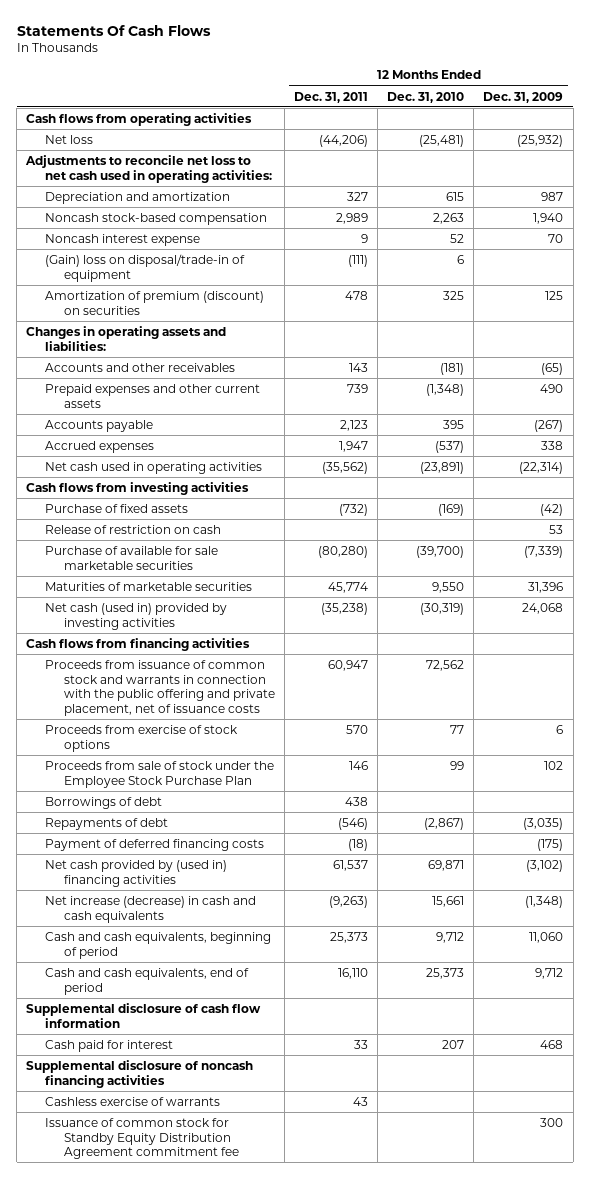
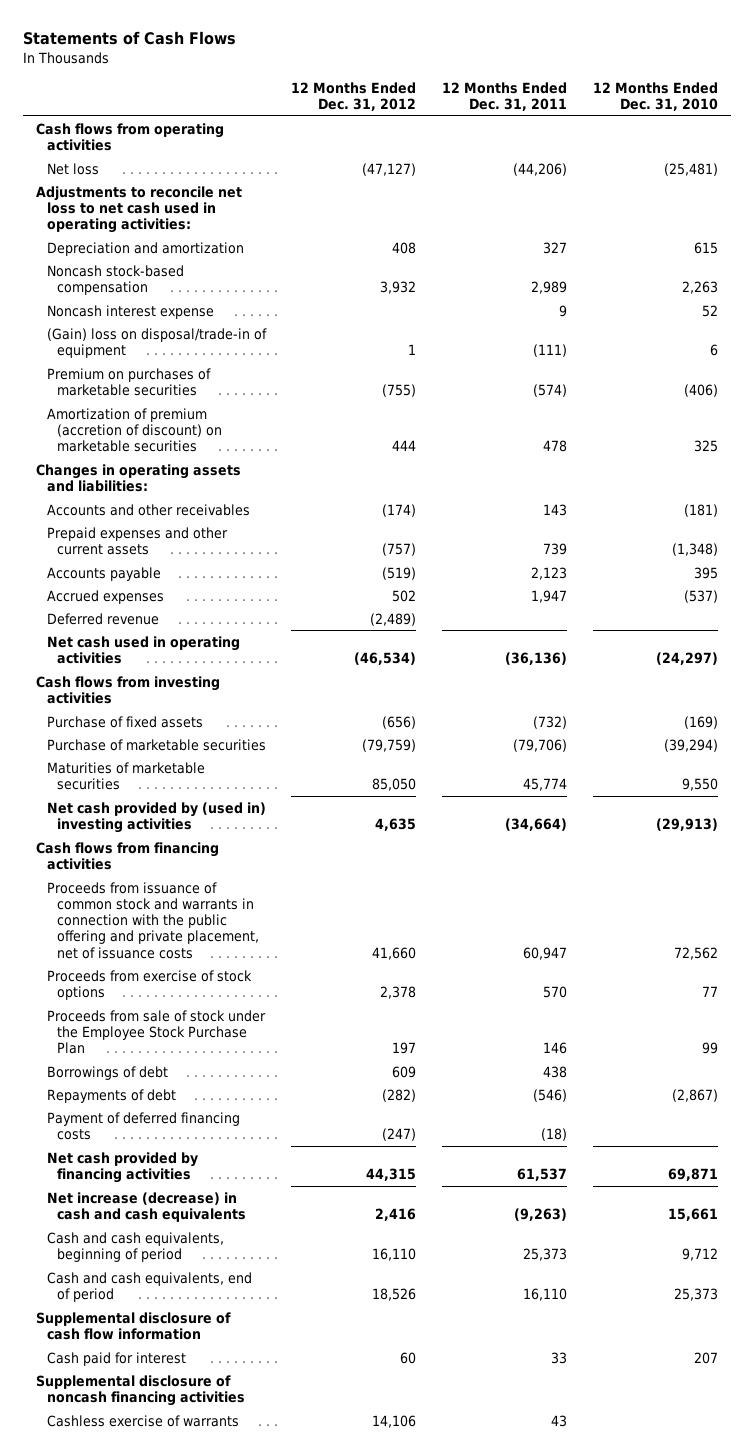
- Statements Of Cash Flows
+ Statements of Cash Flows
- | 12 Months Ended Dec. 31, 2011 | 12 Months Ended Dec. 31, 2010 | 12 Months Ended Dec. 31, 2009
+ | 12 Months Ended Dec. 31, 2012 | 12 Months Ended Dec. 31, 2011 | 12 Months Ended Dec. 31, 2010
- Amortization of premium (discount) on securities | 478 | 325 | 125
+ Premium on purchases of marketable securities | (755) | (574) | (406)
+ Amortization of premium (accretion of discount) on marketable securities | 444 | 478 | 325
- Net cash used in operating activities | (35,562) | (23,891) | (22,314)
+ Deferred revenue | (2,489) | |
+ Net cash used in operating activities | (46,534) | (36,136) | (24,297)
- Release of restriction on cash | | | 53
- Purchase of available for sale marketable securities | (80,280) | (39,700) | (7,339)
+ Purchase of marketable securities | (79,759) | (79,706) | (39,294)
- Net cash (used in) provided by investing activities | (35,238) | (30,319) | 24,068
+ Net cash provided by (used in) investing activities | 4,635 | (34,664) | (29,913)
- Net cash provided by (used in) financing activities | 61,537 | 69,871 | (3,102)
+ Net cash provided by financing activities | 44,315 | 61,537 | 69,871
- Issuance of common stock for Standby Equity Distribution Agreement commitment fee | | | 300

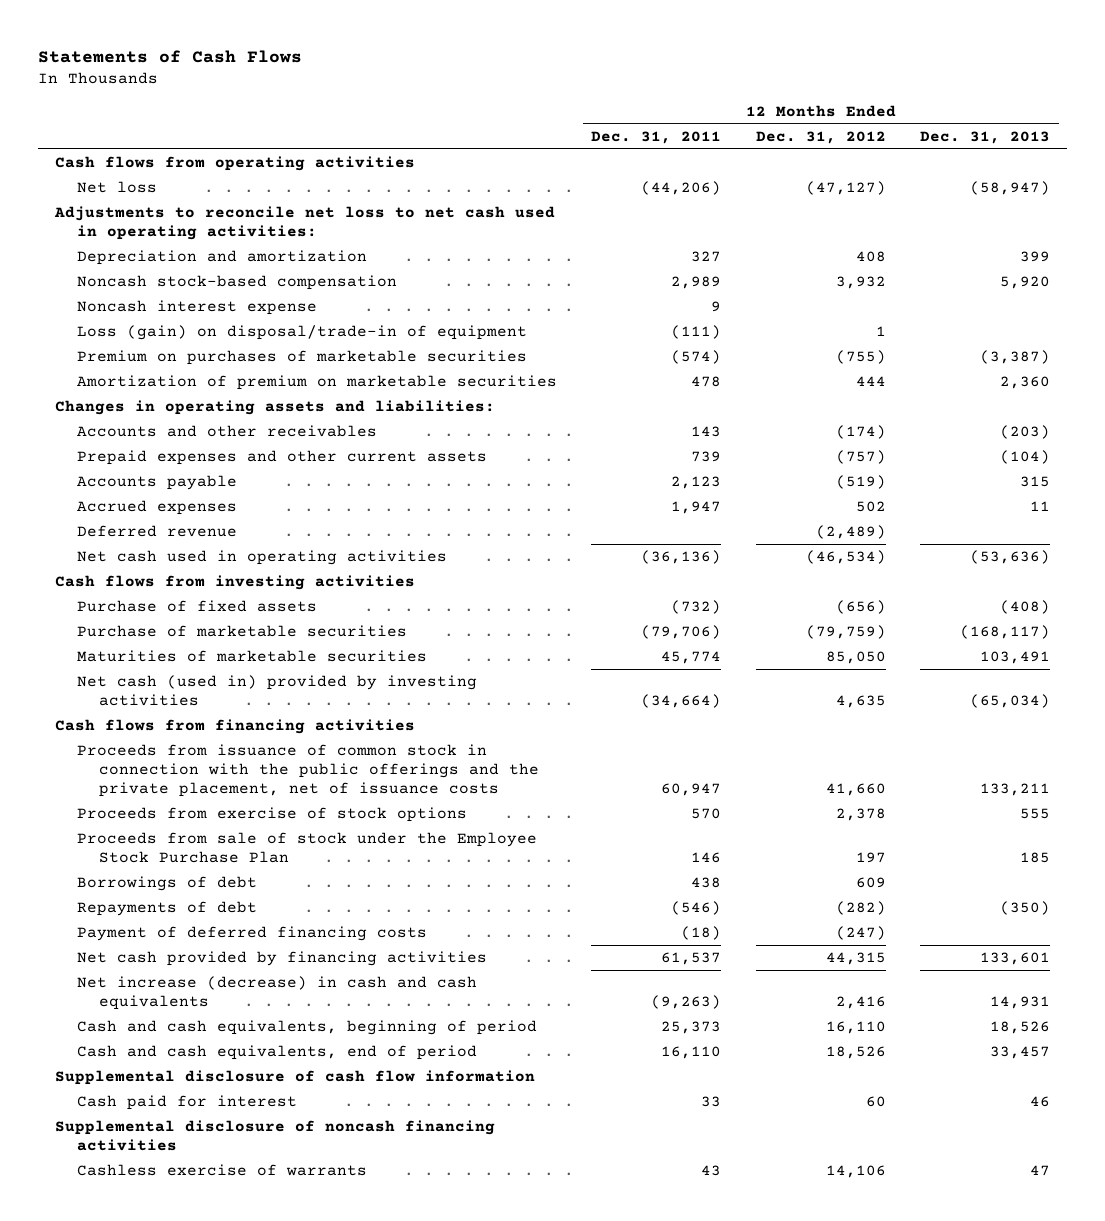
- | 12 Months Ended Dec. 31, 2012 | 12 Months Ended Dec. 31, 2011 | 12 Months Ended Dec. 31, 2010
+ | 12 Months Ended Dec. 31, 2011 | 12 Months Ended Dec. 31, 2012 | 12 Months Ended Dec. 31, 2013
- (Gain) loss on disposal/trade-in of equipment | 1 | (111) | 6
+ Loss (gain) on disposal/trade-in of equipment | (111) | 1 |
- Amortization of premium (accretion of discount) on marketable securities | 444 | 478 | 325
+ Amortization of premium on marketable securities | 478 | 444 | 2,360
- Net cash provided by (used in) investing activities | 4,635 | (34,664) | (29,913)
+ Net cash (used in) provided by investing activities | (34,664) | 4,635 | (65,034)
- Proceeds from issuance of common stock and warrants in connection with the public offering and private placement, net of issuance costs | 41,660 | 60,947 | 72,562
+ Proceeds from issuance of common stock in connection with the public offerings and the private placement, net of issuance costs | 60,947 | 41,660 | 133,211

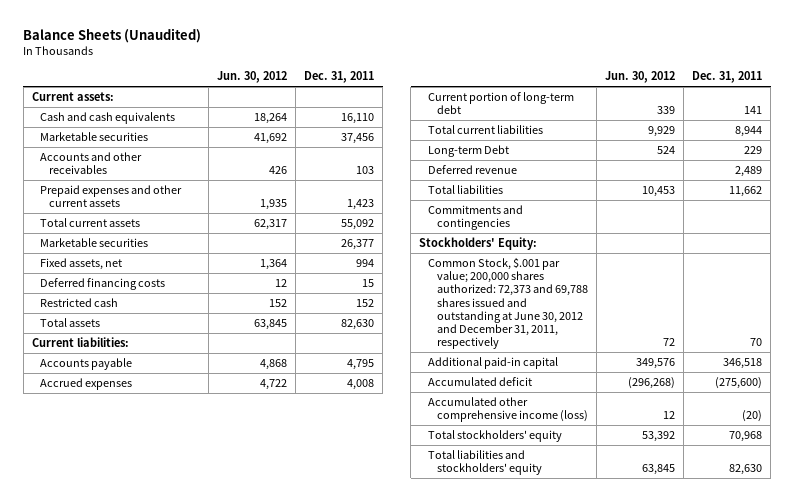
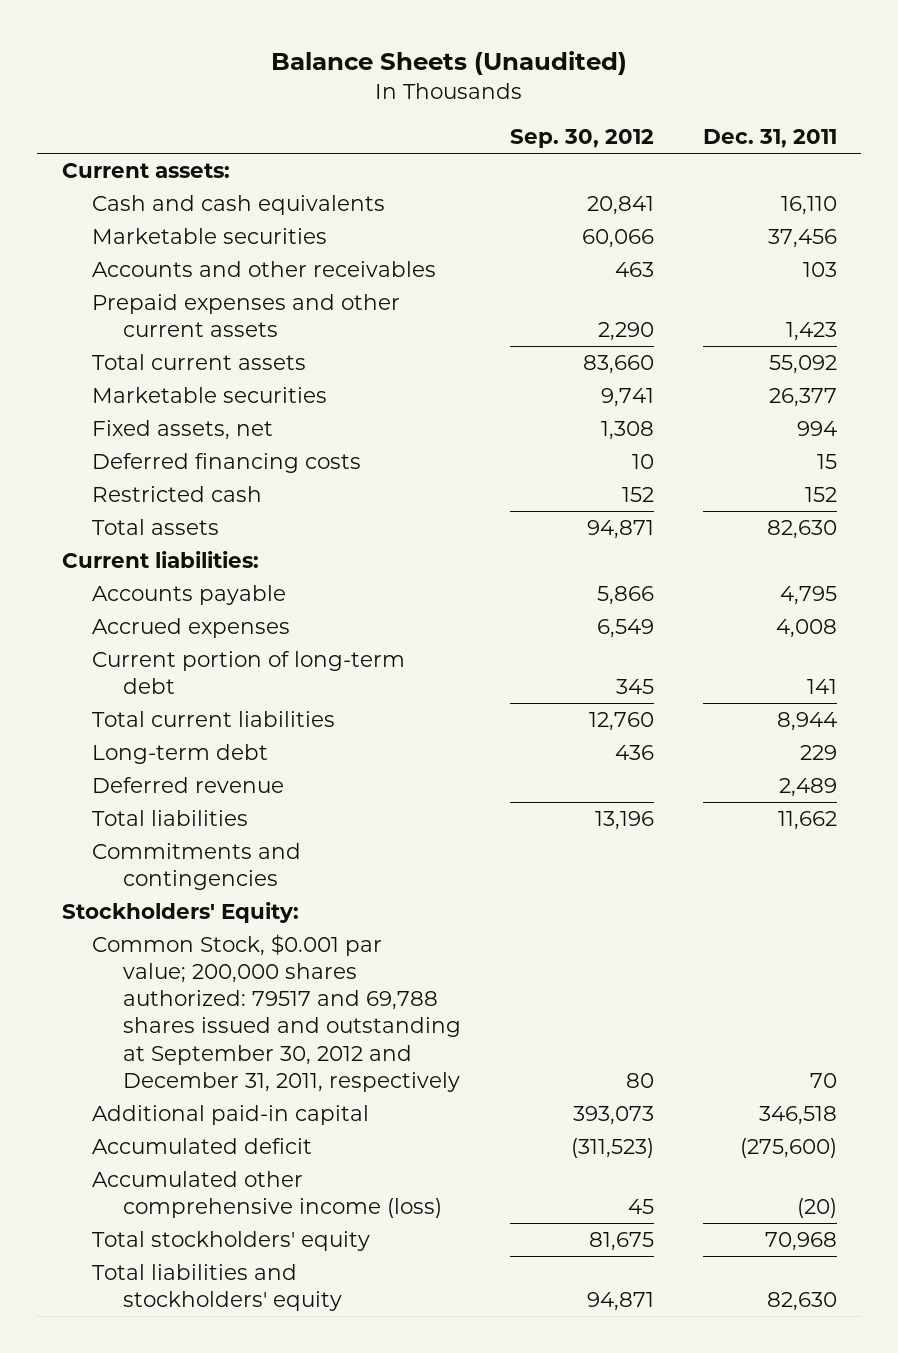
- | Jun. 30, 2012 | Dec. 31, 2011
+ | Sep. 30, 2012 | Dec. 31, 2011
- Long-term Debt | 524 | 229
+ Long-term debt | 436 | 229
- Common Stock, $.001 par value; 200,000 shares authorized: 72,373 and 69,788 shares issued and outstanding at June 30, 2012 and December 31, 2011, respectively | 72 | 70
+ Common Stock, $0.001 par value; 200,000 shares authorized: 79517 and 69,788 shares issued and outstanding at September 30, 2012 and December 31, 2011, respectively | 80 | 70

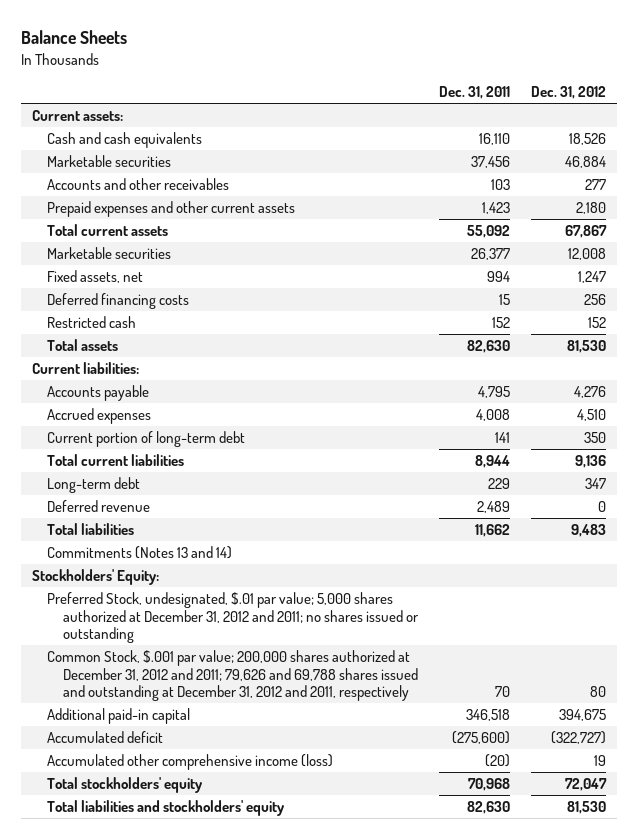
- Balance Sheets (Unaudited)
+ Balance Sheets
- | Sep. 30, 2012 | Dec. 31, 2011
+ | Dec. 31, 2011 | Dec. 31, 2012
- Commitments and contingencies
+ Commitments (Notes 13 and 14)
- Common Stock, $0.001 par value; 200,000 shares authorized: 79517 and 69,788 shares issued and outstanding at September 30, 2012 and December 31, 2011, respectively | 80 | 70
+ Preferred Stock, undesignated, $.01 par value; 5,000 shares authorized at December 31, 2012 and 2011; no shares issued or outstanding
+ Common Stock, $.001 par value; 200,000 shares authorized at December 31, 2012 and 2011; 79,626 and 69,788 shares issued and outstanding at December 31, 2012 and 2011, respectively | 70 | 80

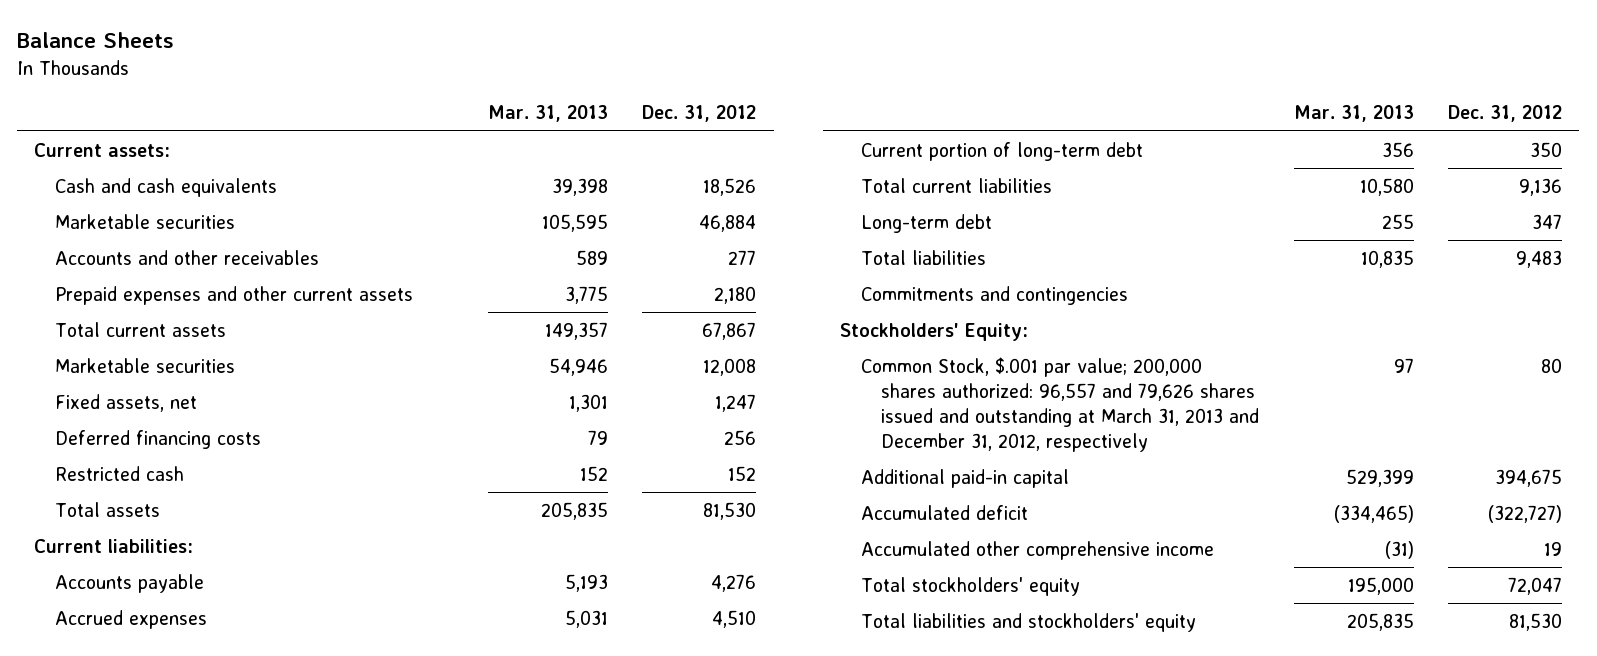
- | Dec. 31, 2011 | Dec. 31, 2012
+ | Mar. 31, 2013 | Dec. 31, 2012
- Deferred revenue | 2,489 | 0
- Commitments (Notes 13 and 14)
+ Commitments and contingencies
- Preferred Stock, undesignated, $.01 par value; 5,000 shares authorized at December 31, 2012 and 2011; no shares issued or outstanding
- Common Stock, $.001 par value; 200,000 shares authorized at December 31, 2012 and 2011; 79,626 and 69,788 shares issued and outstanding at December 31, 2012 and 2011, respectively | 70 | 80
+ Common Stock, $.001 par value; 200,000 shares authorized: 96,557 and 79,626 shares issued and outstanding at March 31, 2013 and December 31, 2012, respectively | 97 | 80
- Accumulated other comprehensive income (loss) | (20) | 19
+ Accumulated other comprehensive income | (31) | 19

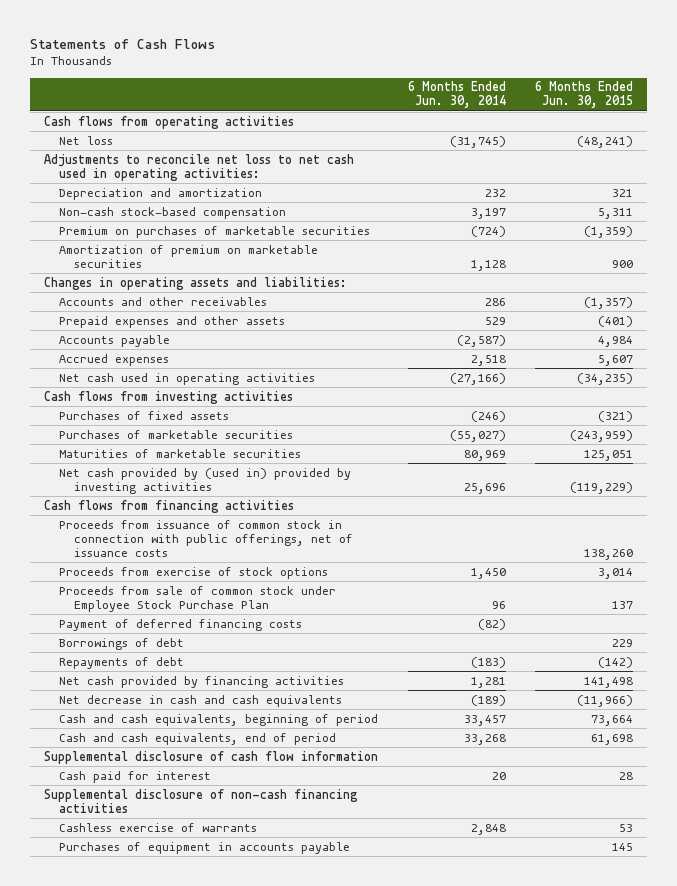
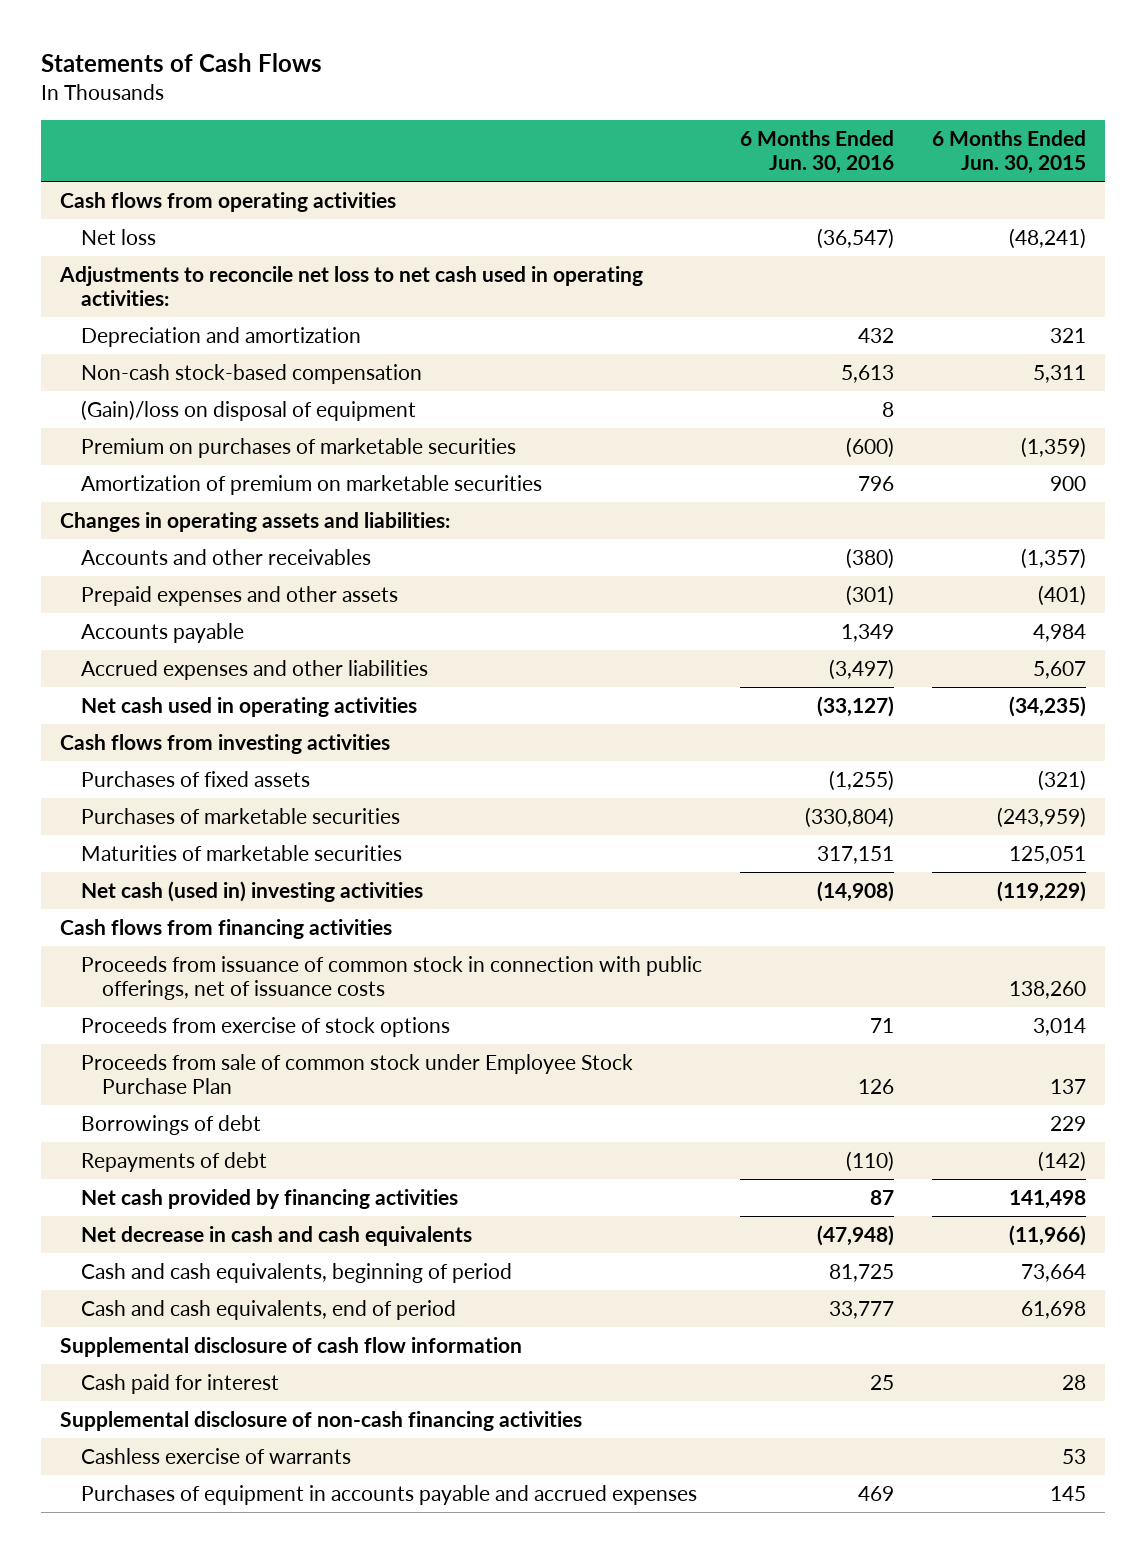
- | 6 Months Ended Jun. 30, 2014 | 6 Months Ended Jun. 30, 2015
+ | 6 Months Ended Jun. 30, 2016 | 6 Months Ended Jun. 30, 2015
+ (Gain)/loss on disposal of equipment | 8 |
- Accrued expenses | 2,518 | 5,607
+ Accrued expenses and other liabilities | (3,497) | 5,607
- Net cash provided by (used in) provided by investing activities | 25,696 | (119,229)
+ Net cash (used in) investing activities | (14,908) | (119,229)
- Payment of deferred financing costs | (82) |
- Purchases of equipment in accounts payable | | 145
+ Purchases of equipment in accounts payable and accrued expenses | 469 | 145

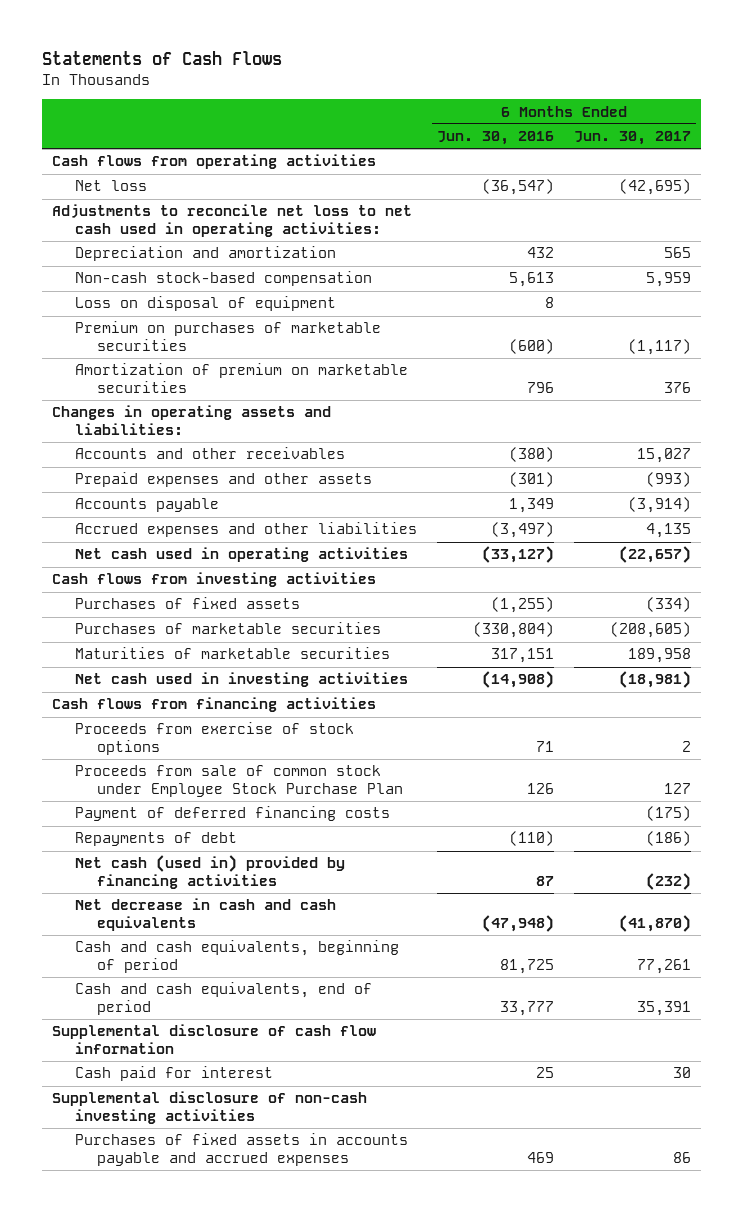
- | 6 Months Ended Jun. 30, 2016 | 6 Months Ended Jun. 30, 2015
+ | 6 Months Ended Jun. 30, 2016 | 6 Months Ended Jun. 30, 2017
- (Gain)/loss on disposal of equipment | 8 |
+ Loss on disposal of equipment | 8 |
- Net cash (used in) investing activities | (14,908) | (119,229)
+ Net cash used in investing activities | (14,908) | (18,981)
- Proceeds from issuance of common stock in connection with public offerings, net of issuance costs | | 138,260
- Borrowings of debt | | 229
+ Payment of deferred financing costs | | (175)
- Net cash provided by financing activities | 87 | 141,498
+ Net cash (used in) provided by financing activities | 87 | (232)
- Supplemental disclosure of non-cash financing activities
- Cashless exercise of warrants | | 53
- Purchases of equipment in accounts payable and accrued expenses | 469 | 145
+ Supplemental disclosure of non-cash investing activities
+ Purchases of fixed assets in accounts payable and accrued expenses | 469 | 86

